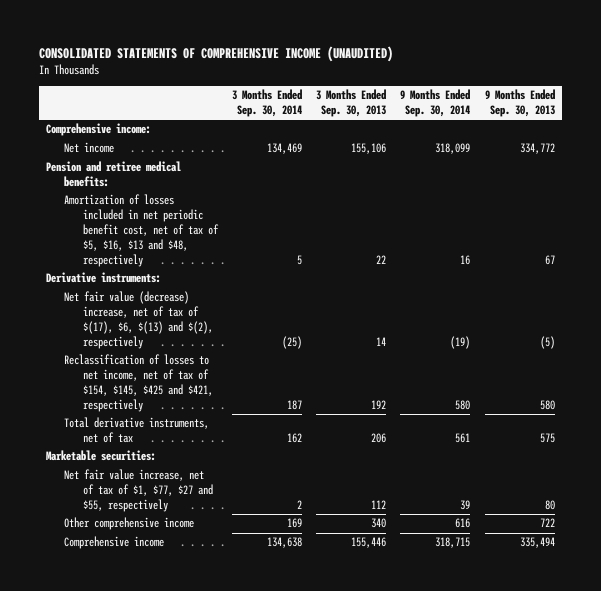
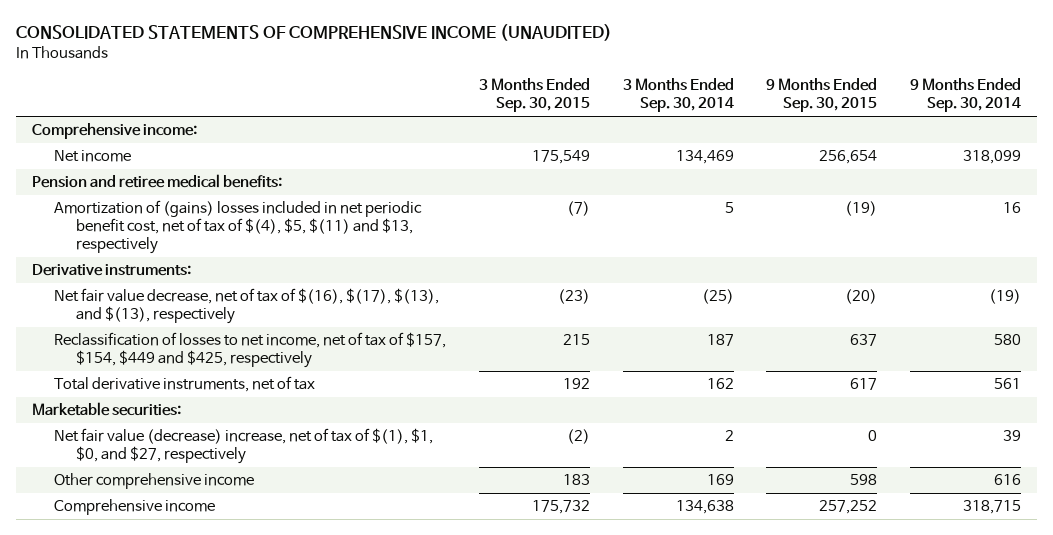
- | 3 Months Ended Sep. 30, 2014 | 3 Months Ended Sep. 30, 2013 | 9 Months Ended Sep. 30, 2014 | 9 Months Ended Sep. 30, 2013
+ | 3 Months Ended Sep. 30, 2015 | 3 Months Ended Sep. 30, 2014 | 9 Months Ended Sep. 30, 2015 | 9 Months Ended Sep. 30, 2014
- Amortization of losses included in net periodic benefit cost, net of tax of $5, $16, $13 and $48, respectively | 5 | 22 | 16 | 67
+ Amortization of (gains) losses included in net periodic benefit cost, net of tax of $(4), $5, $(11) and $13, respectively | (7) | 5 | (19) | 16
- Net fair value (decrease) increase, net of tax of $(17), $6, $(13) and $(2), respectively | (25) | 14 | (19) | (5)
- Reclassification of losses to net income, net of tax of $154, $145, $425 and $421, respectively | 187 | 192 | 580 | 580
+ Net fair value decrease, net of tax of $(16), $(17), $(13), and $(13), respectively | (23) | (25) | (20) | (19)
+ Reclassification of losses to net income, net of tax of $157, $154, $449 and $425, respectively | 215 | 187 | 637 | 580
- Net fair value increase, net of tax of $1, $77, $27 and $55, respectively | 2 | 112 | 39 | 80
+ Net fair value (decrease) increase, net of tax of $(1), $1, $0, and $27, respectively | (2) | 2 | 0 | 39

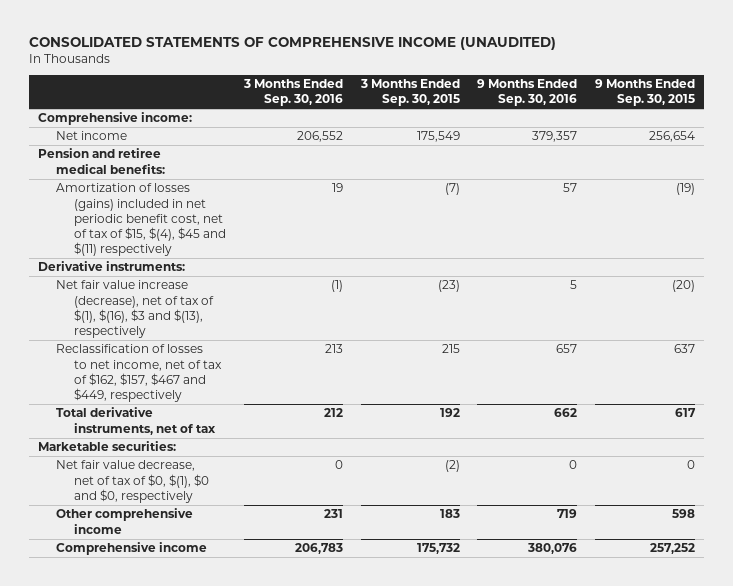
- | 3 Months Ended Sep. 30, 2015 | 3 Months Ended Sep. 30, 2014 | 9 Months Ended Sep. 30, 2015 | 9 Months Ended Sep. 30, 2014
+ | 3 Months Ended Sep. 30, 2016 | 3 Months Ended Sep. 30, 2015 | 9 Months Ended Sep. 30, 2016 | 9 Months Ended Sep. 30, 2015
- Amortization of (gains) losses included in net periodic benefit cost, net of tax of $(4), $5, $(11) and $13, respectively | (7) | 5 | (19) | 16
+ Amortization of losses (gains) included in net periodic benefit cost, net of tax of $15, $(4), $45 and $(11) respectively | 19 | (7) | 57 | (19)
- Net fair value decrease, net of tax of $(16), $(17), $(13), and $(13), respectively | (23) | (25) | (20) | (19)
- Reclassification of losses to net income, net of tax of $157, $154, $449 and $425, respectively | 215 | 187 | 637 | 580
+ Net fair value increase (decrease), net of tax of $(1), $(16), $3 and $(13), respectively | (1) | (23) | 5 | (20)
+ Reclassification of losses to net income, net of tax of $162, $157, $467 and $449, respectively | 213 | 215 | 657 | 637
- Net fair value (decrease) increase, net of tax of $(1), $1, $0, and $27, respectively | (2) | 2 | 0 | 39
+ Net fair value decrease, net of tax of $0, $(1), $0 and $0, respectively | 0 | (2) | 0 | 0

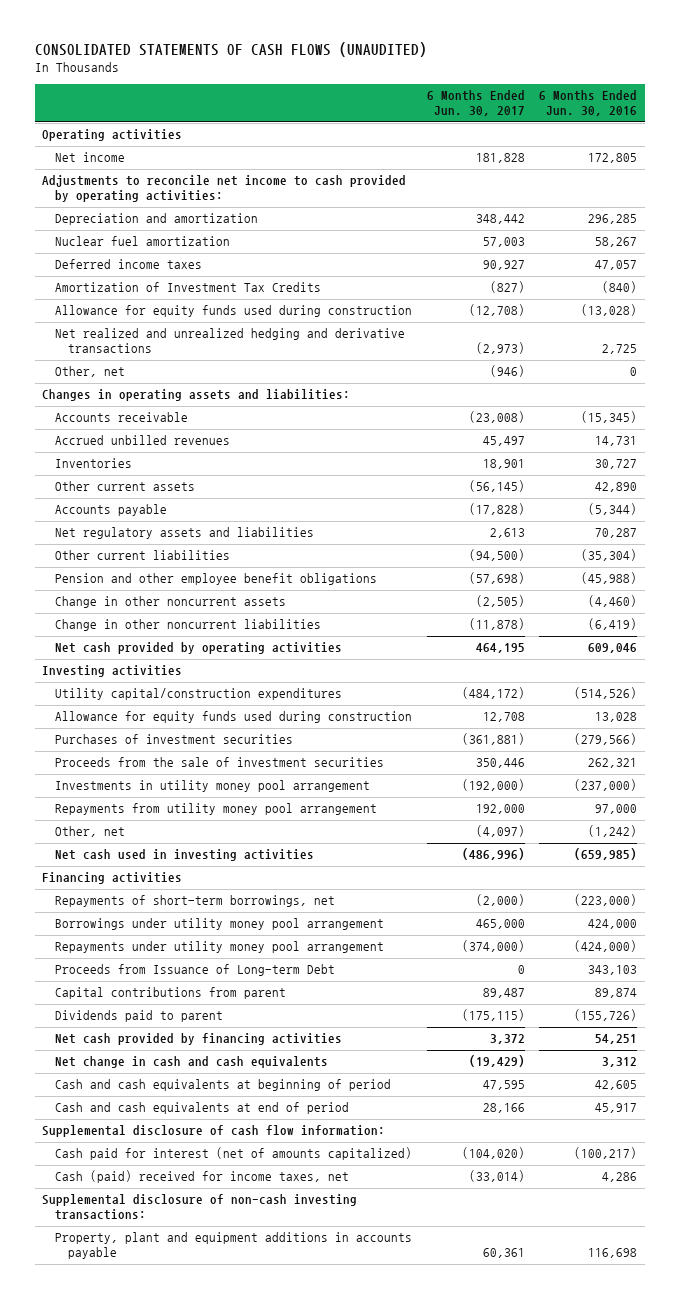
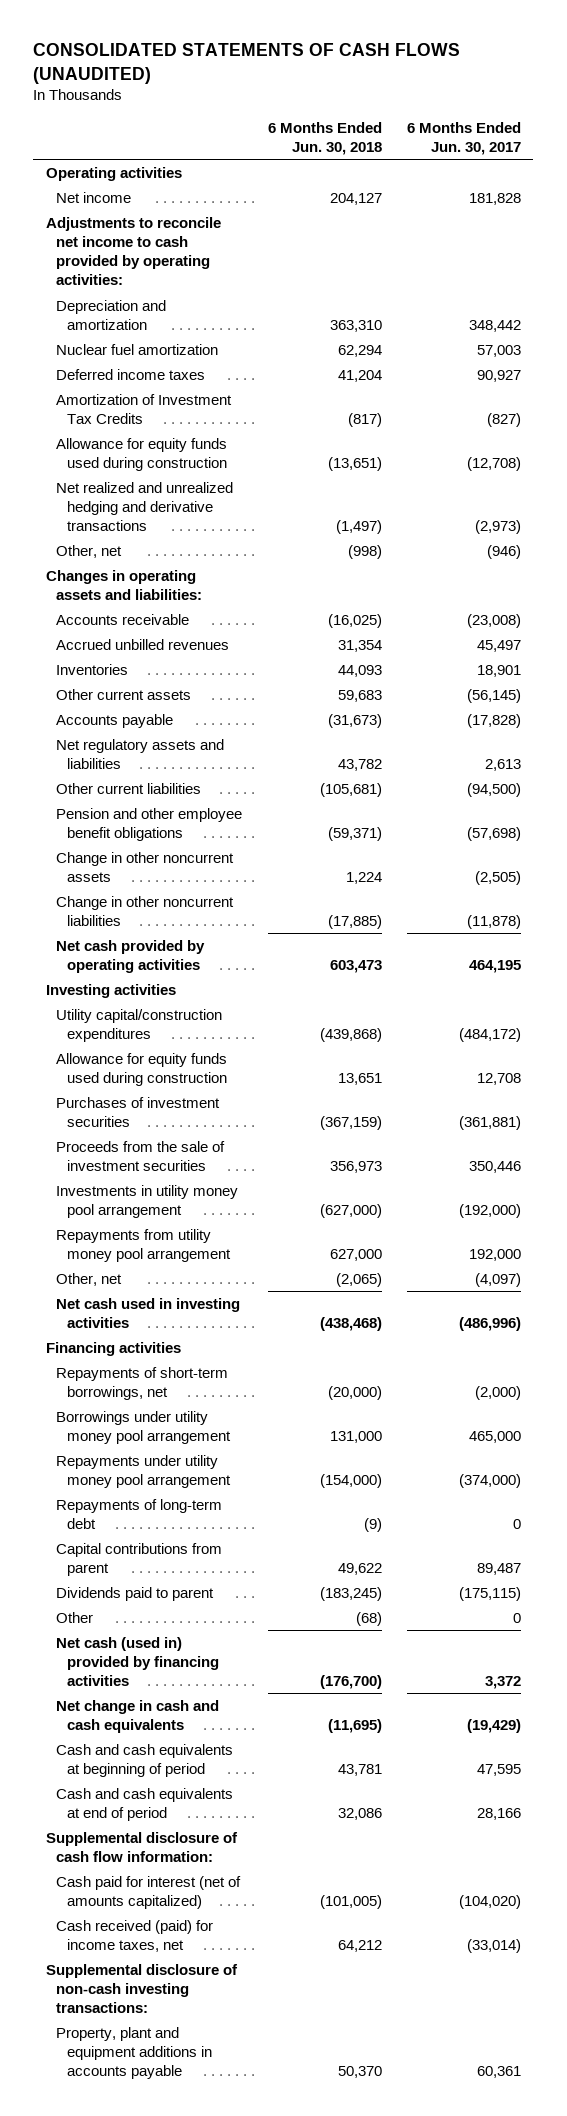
- | 6 Months Ended Jun. 30, 2017 | 6 Months Ended Jun. 30, 2016
+ | 6 Months Ended Jun. 30, 2018 | 6 Months Ended Jun. 30, 2017
- Proceeds from Issuance of Long-term Debt | 0 | 343,103
+ Repayments of long-term debt | (9) | 0
- Net cash provided by financing activities | 3,372 | 54,251
+ Other | (68) | 0
+ Net cash (used in) provided by financing activities | (176,700) | 3,372
- Cash (paid) received for income taxes, net | (33,014) | 4,286
+ Cash received (paid) for income taxes, net | 64,212 | (33,014)

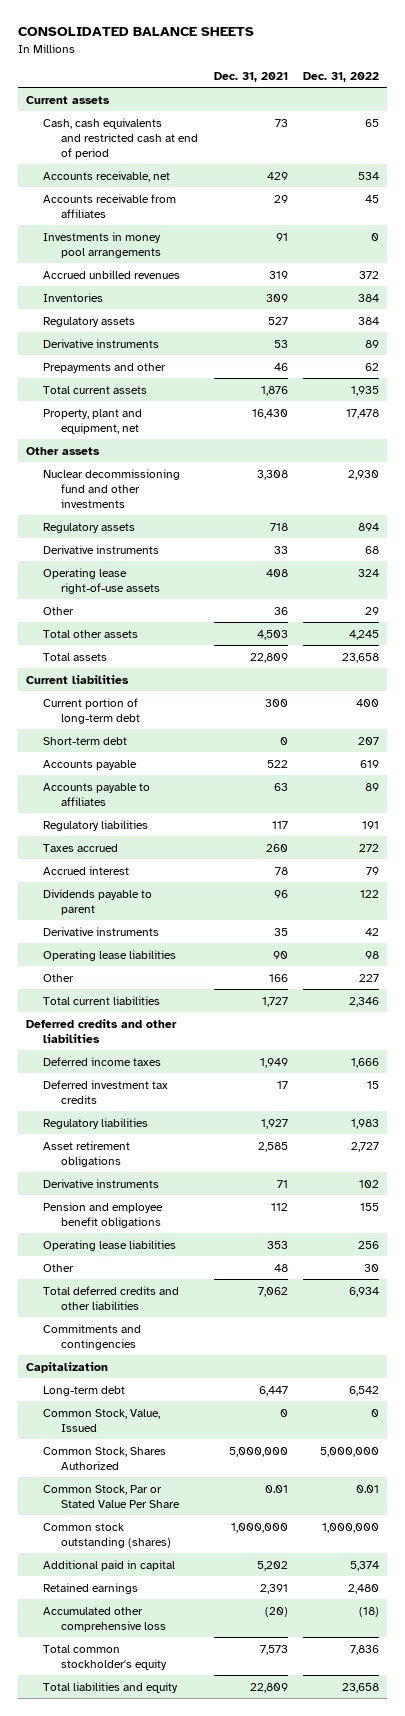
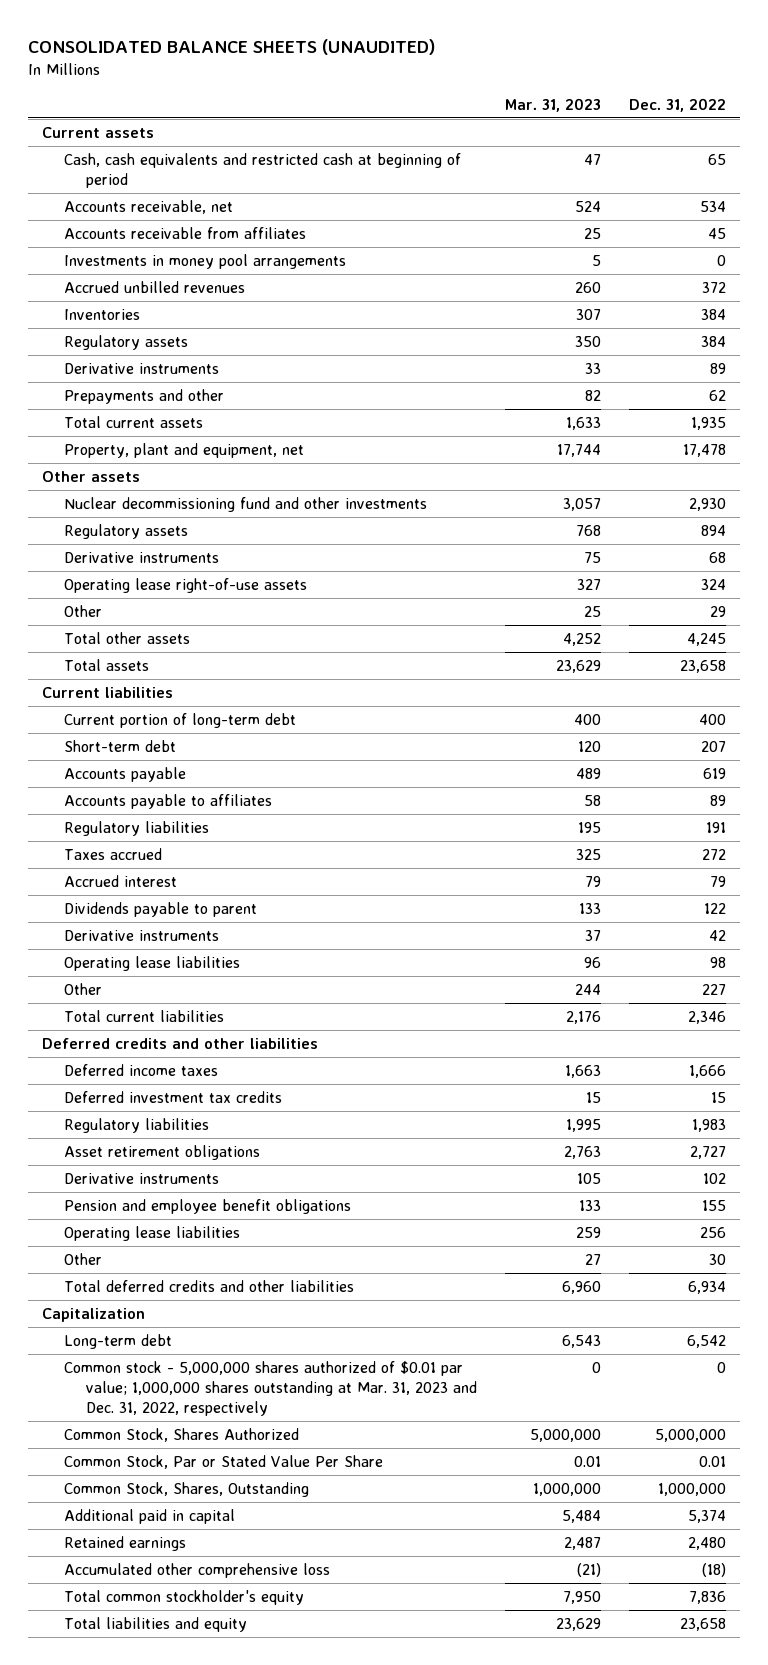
- CONSOLIDATED BALANCE SHEETS
+ CONSOLIDATED BALANCE SHEETS (UNAUDITED)
- | Dec. 31, 2021 | Dec. 31, 2022
+ | Mar. 31, 2023 | Dec. 31, 2022
- Cash, cash equivalents and restricted cash at end of period | 73 | 65
+ Cash, cash equivalents and restricted cash at beginning of period | 47 | 65
- Commitments and contingencies
- Common Stock, Value, Issued | 0 | 0
+ Common stock - 5,000,000 shares authorized of $0.01 par value; 1,000,000 shares outstanding at Mar. 31, 2023 and Dec. 31, 2022, respectively | 0 | 0
- Common stock outstanding (shares) | 1,000,000 | 1,000,000
+ Common Stock, Shares, Outstanding | 1,000,000 | 1,000,000

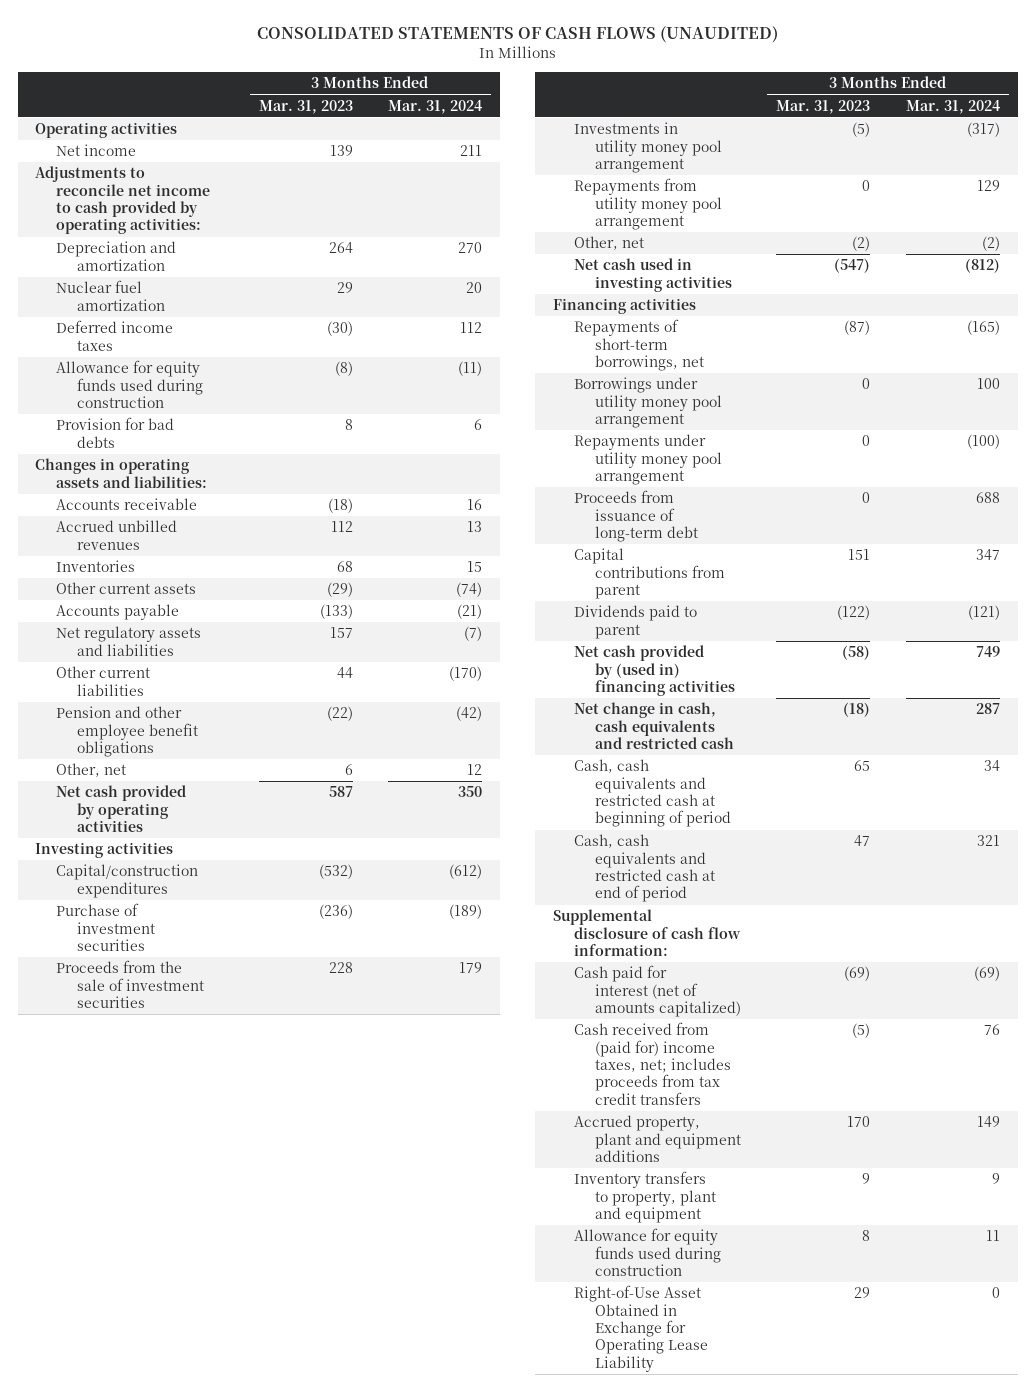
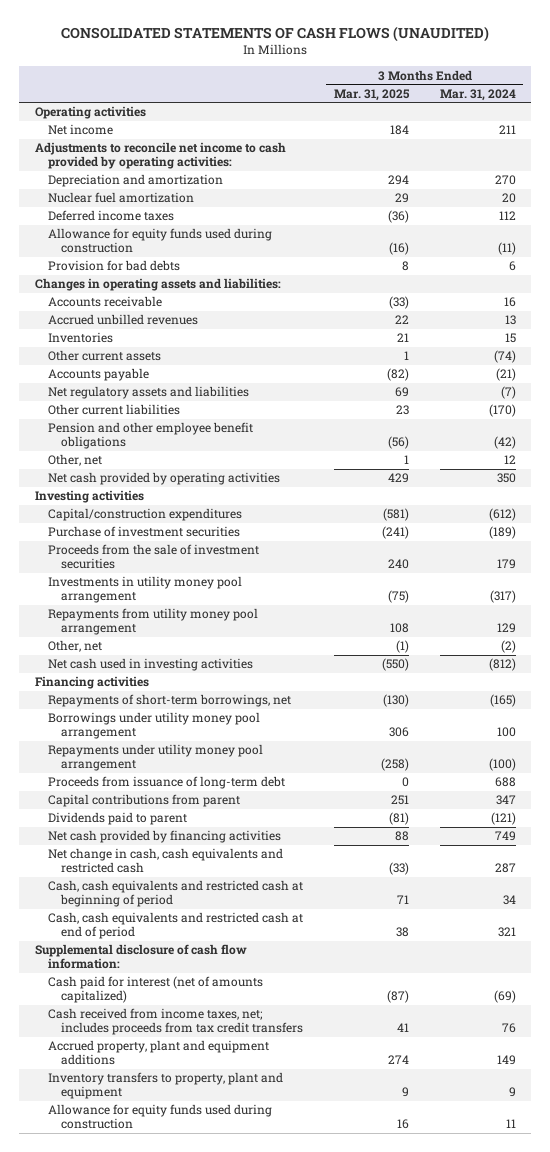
- | 3 Months Ended Mar. 31, 2023 | 3 Months Ended Mar. 31, 2024
+ | 3 Months Ended Mar. 31, 2025 | 3 Months Ended Mar. 31, 2024
- Net cash provided by (used in) financing activities | (58) | 749
+ Net cash provided by financing activities | 88 | 749
- Cash received from (paid for) income taxes, net; includes proceeds from tax credit transfers | (5) | 76
+ Cash received from income taxes, net; includes proceeds from tax credit transfers | 41 | 76
- Right-of-Use Asset Obtained in Exchange for Operating Lease Liability | 29 | 0

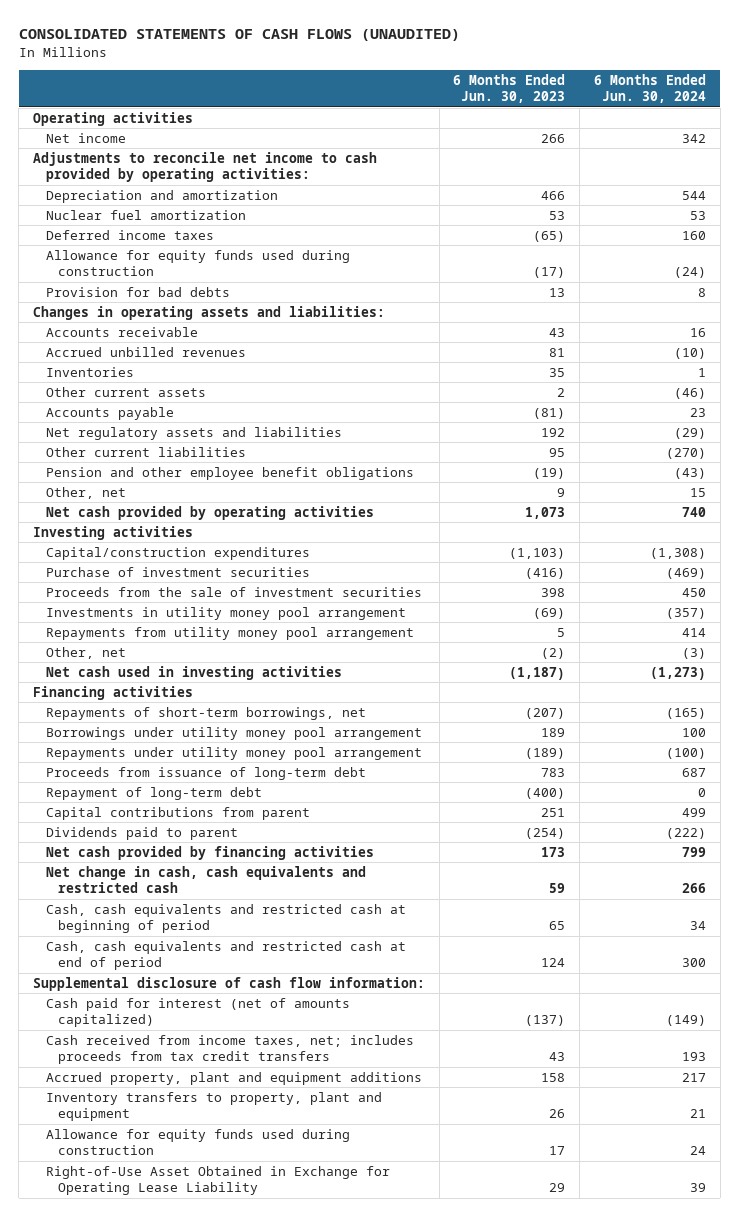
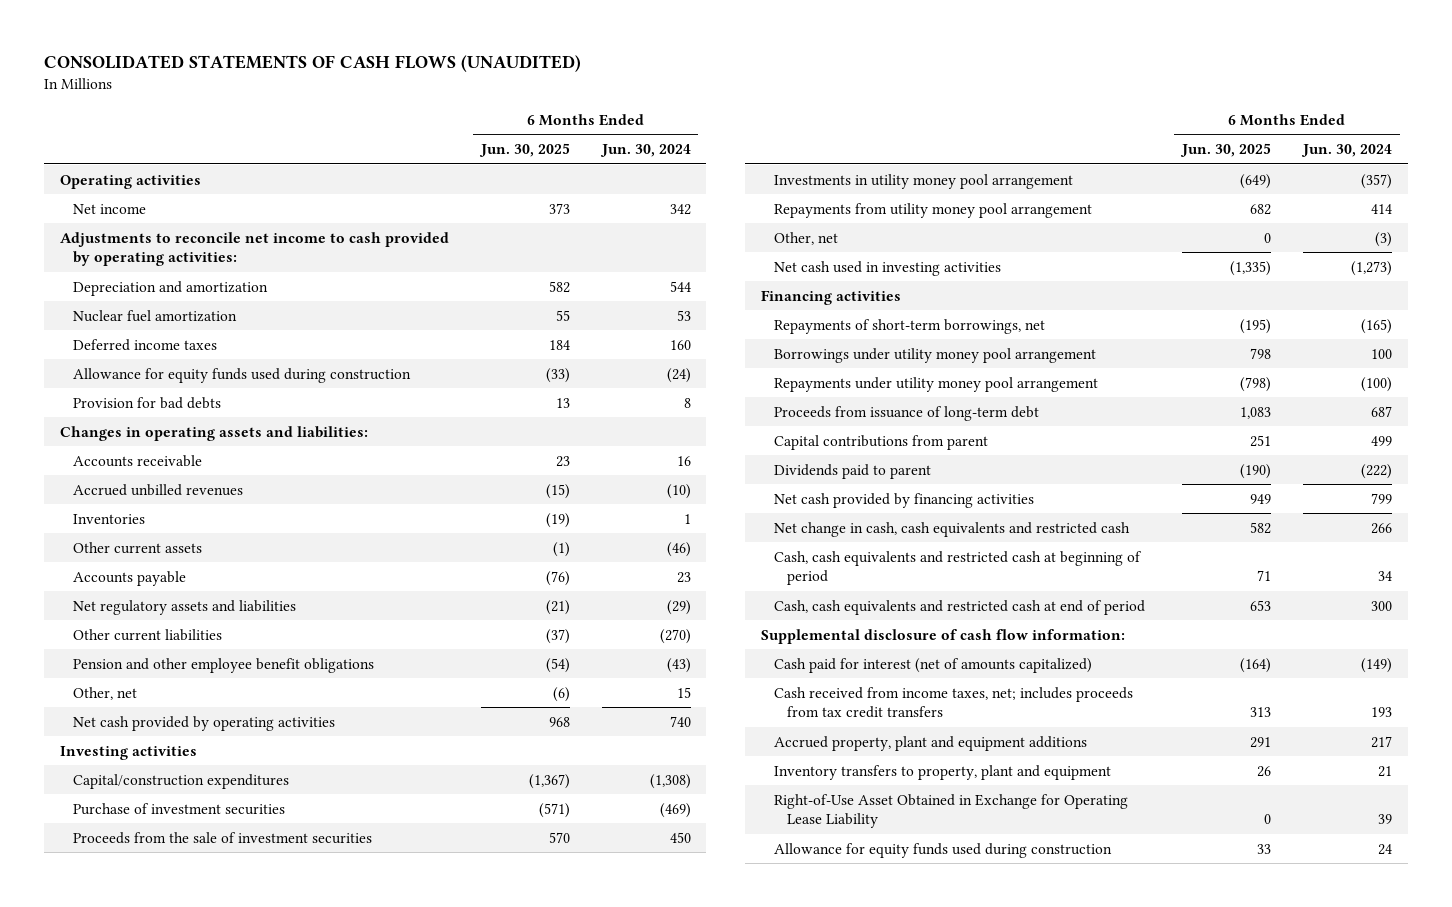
- | 6 Months Ended Jun. 30, 2023 | 6 Months Ended Jun. 30, 2024
+ | 6 Months Ended Jun. 30, 2025 | 6 Months Ended Jun. 30, 2024
- Repayment of long-term debt | (400) | 0
moved down: Allowance for equity funds used during construction | 33 | 24

